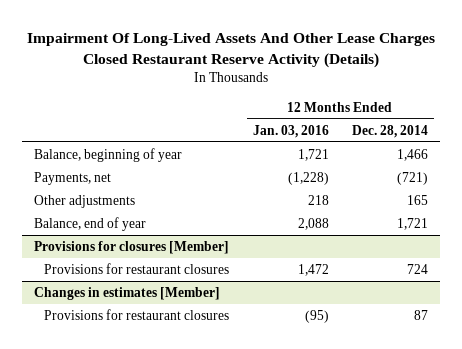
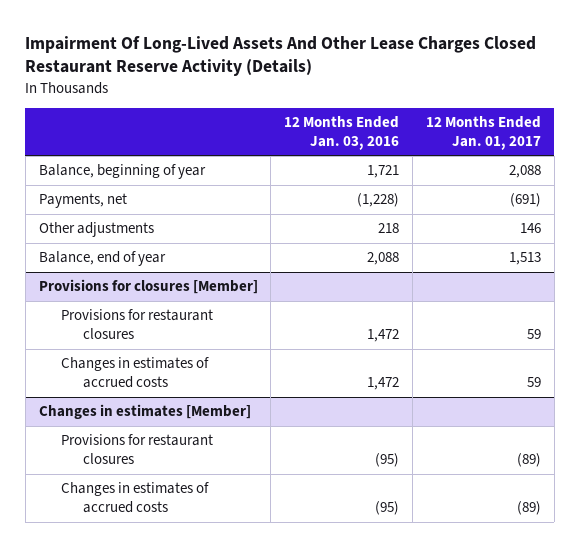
- | 12 Months Ended Jan. 03, 2016 | 12 Months Ended Dec. 28, 2014
+ | 12 Months Ended Jan. 03, 2016 | 12 Months Ended Jan. 01, 2017
@ Provisions for closures [Member]
+ Changes in estimates of accrued costs | 1,472 | 59
@ Changes in estimates [Member]
+ Changes in estimates of accrued costs | (95) | (89)

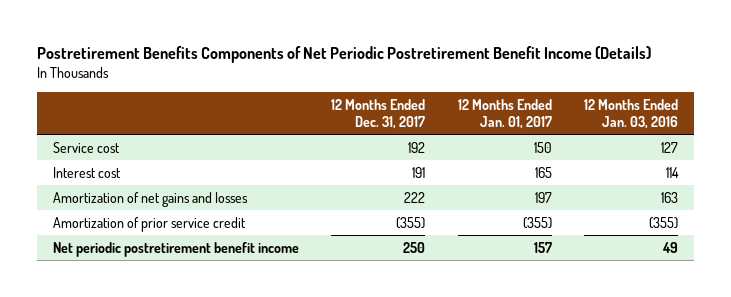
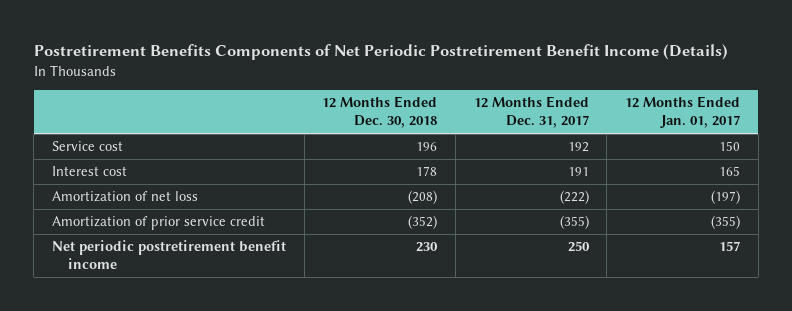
- | 12 Months Ended Dec. 31, 2017 | 12 Months Ended Jan. 01, 2017 | 12 Months Ended Jan. 03, 2016
+ | 12 Months Ended Dec. 30, 2018 | 12 Months Ended Dec. 31, 2017 | 12 Months Ended Jan. 01, 2017
- Amortization of net gains and losses | 222 | 197 | 163
+ Amortization of net loss | (208) | (222) | (197)

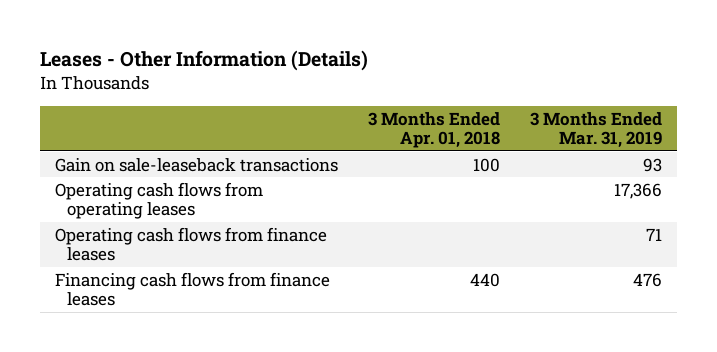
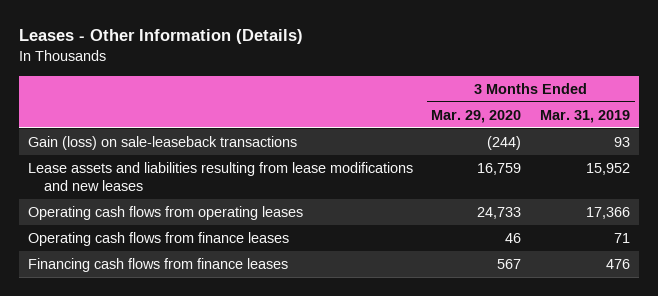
- | 3 Months Ended Apr. 01, 2018 | 3 Months Ended Mar. 31, 2019
+ | 3 Months Ended Mar. 29, 2020 | 3 Months Ended Mar. 31, 2019
- Gain on sale-leaseback transactions | 100 | 93
+ Gain (loss) on sale-leaseback transactions | (244) | 93
+ Lease assets and liabilities resulting from lease modifications and new leases | 16,759 | 15,952

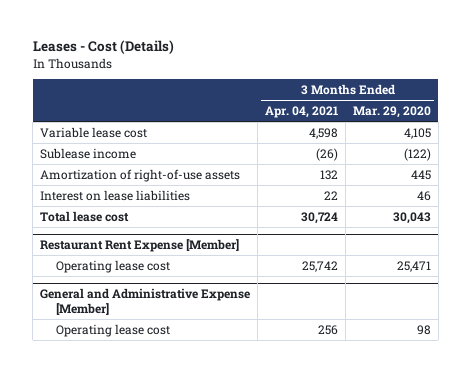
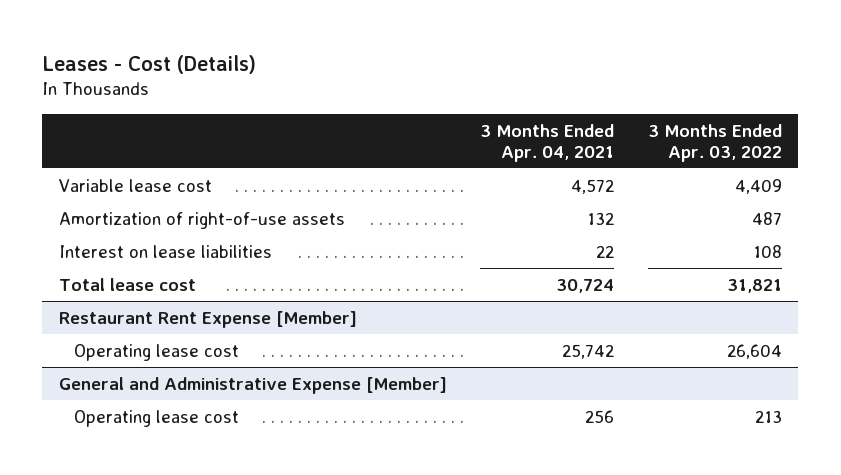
- | 3 Months Ended Apr. 04, 2021 | 3 Months Ended Mar. 29, 2020
+ | 3 Months Ended Apr. 04, 2021 | 3 Months Ended Apr. 03, 2022
- Variable lease cost | 4,598 | 4,105
- Sublease income | (26) | (122)
+ Variable lease cost | 4,572 | 4,409

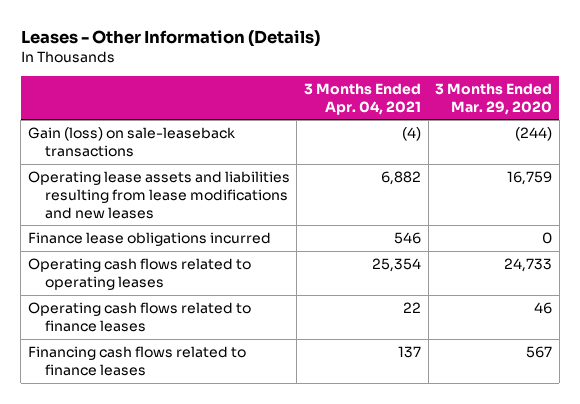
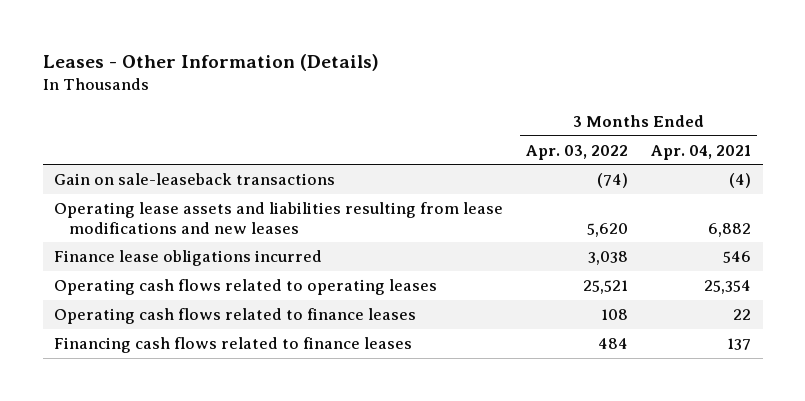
- | 3 Months Ended Apr. 04, 2021 | 3 Months Ended Mar. 29, 2020
+ | 3 Months Ended Apr. 03, 2022 | 3 Months Ended Apr. 04, 2021
- Gain (loss) on sale-leaseback transactions | (4) | (244)
+ Gain on sale-leaseback transactions | (74) | (4)

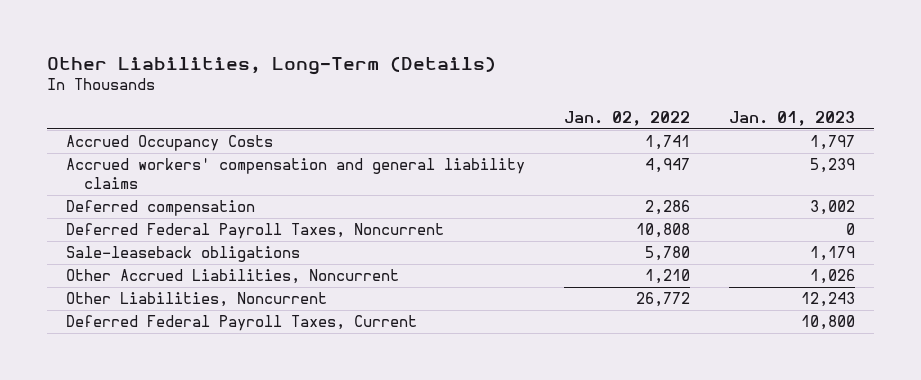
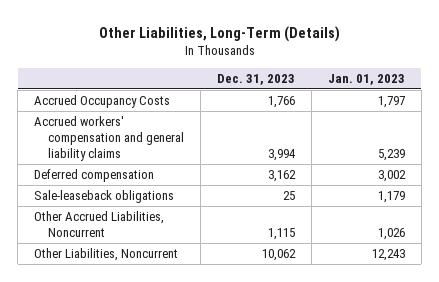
- | Jan. 02, 2022 | Jan. 01, 2023
+ | Dec. 31, 2023 | Jan. 01, 2023
- Deferred Federal Payroll Taxes, Noncurrent | 10,808 | 0
- Deferred Federal Payroll Taxes, Current | | 10,800

